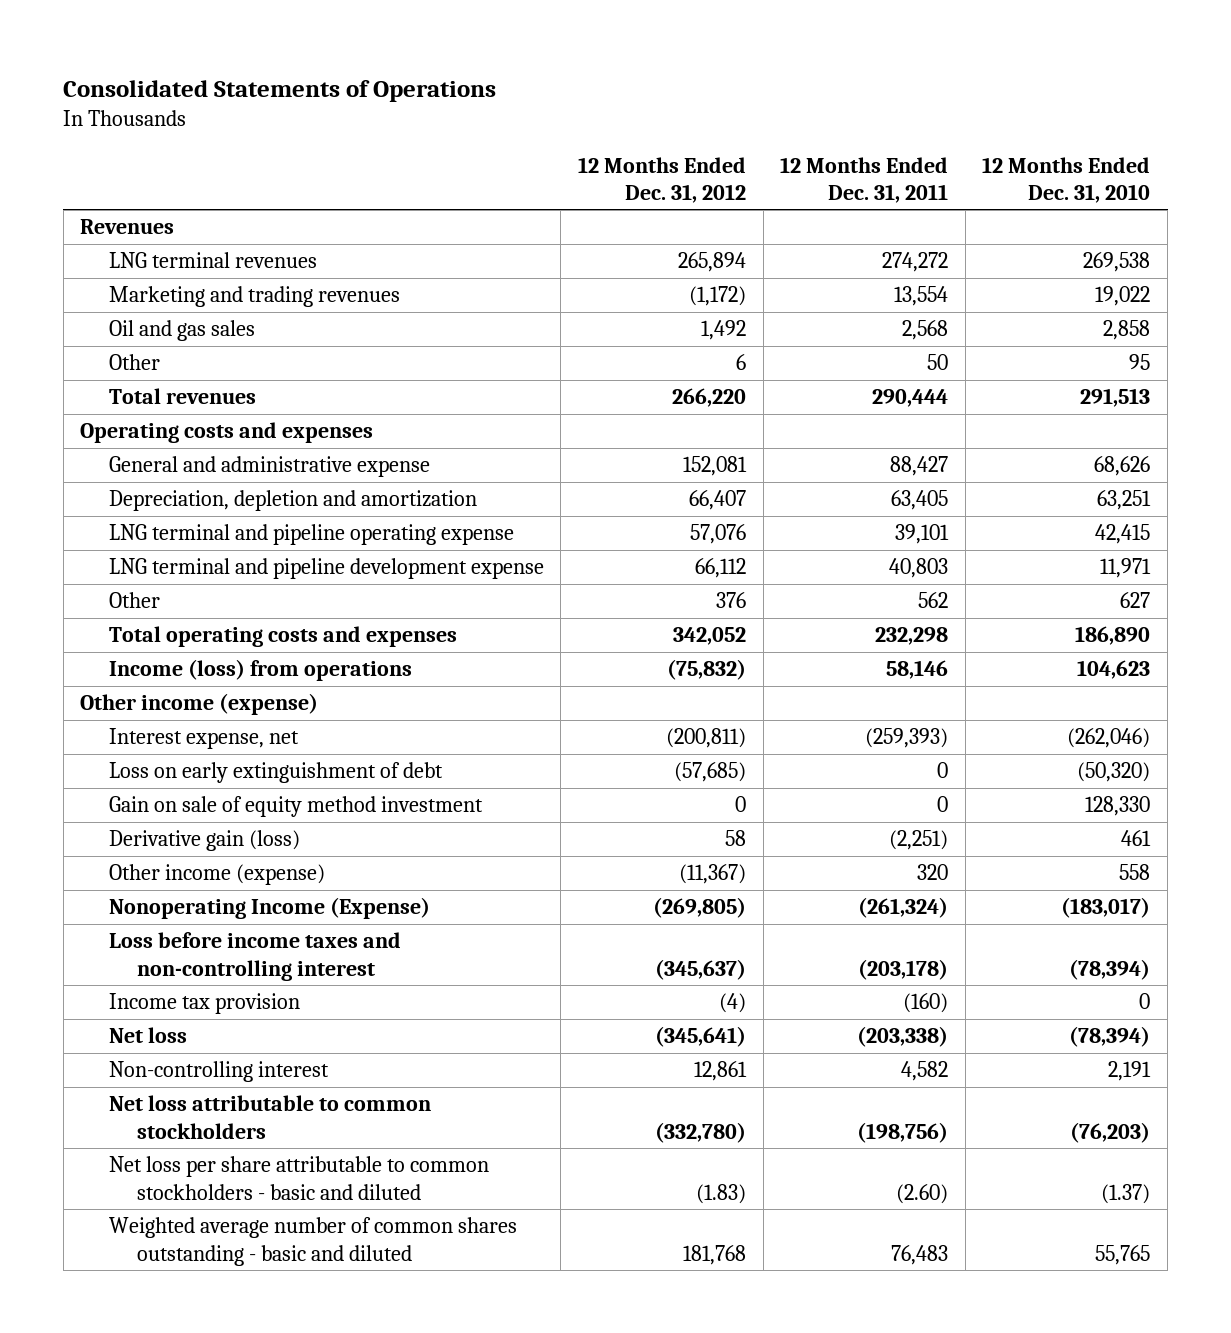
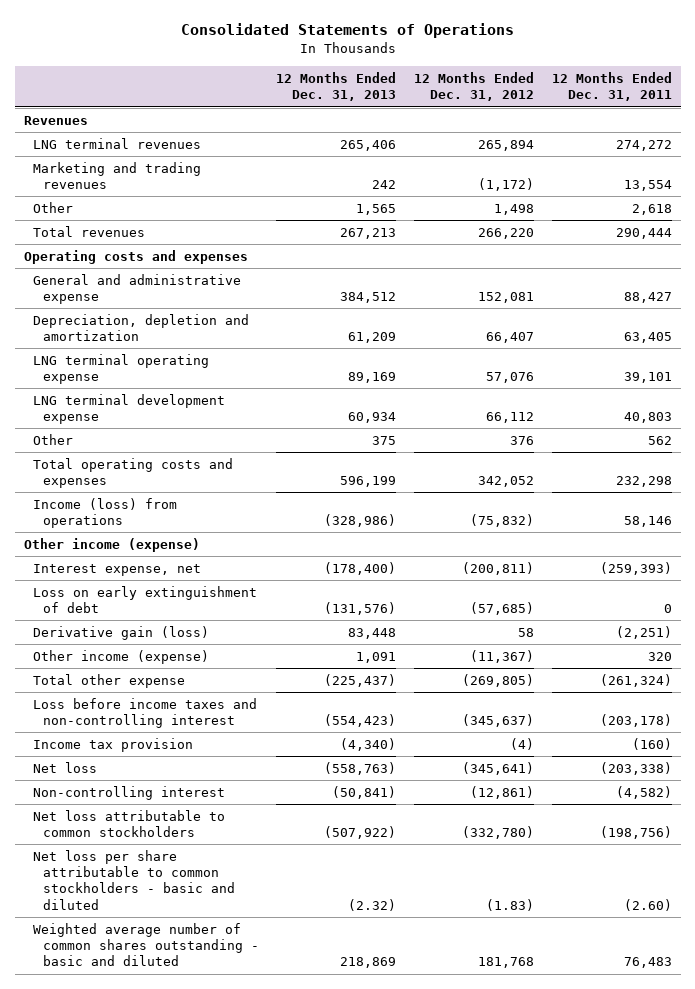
- | 12 Months Ended Dec. 31, 2012 | 12 Months Ended Dec. 31, 2011 | 12 Months Ended Dec. 31, 2010
+ | 12 Months Ended Dec. 31, 2013 | 12 Months Ended Dec. 31, 2012 | 12 Months Ended Dec. 31, 2011
- Oil and gas sales | 1,492 | 2,568 | 2,858
- Other | 6 | 50 | 95
+ Other | 1,565 | 1,498 | 2,618
- LNG terminal and pipeline operating expense | 57,076 | 39,101 | 42,415
- LNG terminal and pipeline development expense | 66,112 | 40,803 | 11,971
+ LNG terminal operating expense | 89,169 | 57,076 | 39,101
+ LNG terminal development expense | 60,934 | 66,112 | 40,803
- Gain on sale of equity method investment | 0 | 0 | 128,330
- Nonoperating Income (Expense) | (269,805) | (261,324) | (183,017)
+ Total other expense | (225,437) | (269,805) | (261,324)
- Non-controlling interest | 12,861 | 4,582 | 2,191
+ Non-controlling interest | (50,841) | (12,861) | (4,582)

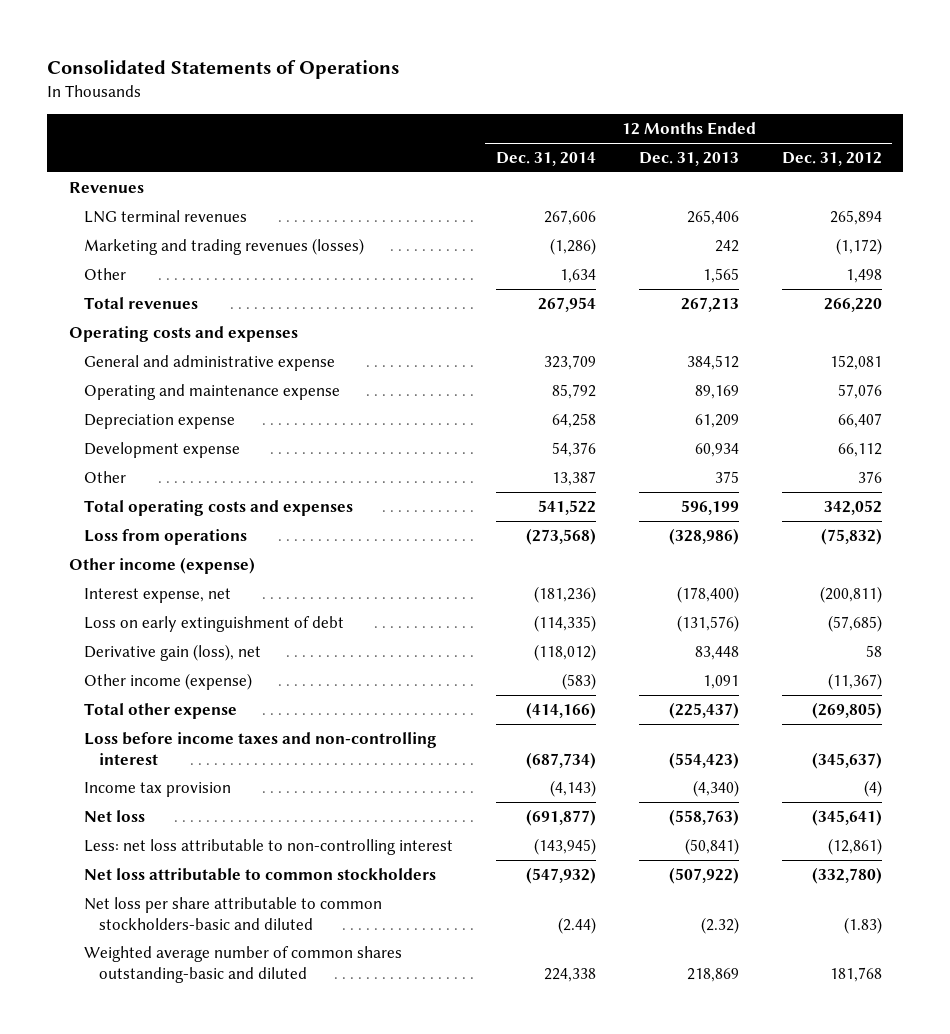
- | 12 Months Ended Dec. 31, 2013 | 12 Months Ended Dec. 31, 2012 | 12 Months Ended Dec. 31, 2011
+ | 12 Months Ended Dec. 31, 2014 | 12 Months Ended Dec. 31, 2013 | 12 Months Ended Dec. 31, 2012
- Marketing and trading revenues | 242 | (1,172) | 13,554
+ Marketing and trading revenues (losses) | (1,286) | 242 | (1,172)
- Depreciation, depletion and amortization | 61,209 | 66,407 | 63,405
- LNG terminal operating expense | 89,169 | 57,076 | 39,101
- LNG terminal development expense | 60,934 | 66,112 | 40,803
+ Operating and maintenance expense | 85,792 | 89,169 | 57,076
+ Depreciation expense | 64,258 | 61,209 | 66,407
+ Development expense | 54,376 | 60,934 | 66,112
- Income (loss) from operations | (328,986) | (75,832) | 58,146
+ Loss from operations | (273,568) | (328,986) | (75,832)
- Derivative gain (loss) | 83,448 | 58 | (2,251)
+ Derivative gain (loss), net | (118,012) | 83,448 | 58
- Non-controlling interest | (50,841) | (12,861) | (4,582)
+ Less: net loss attributable to non-controlling interest | (143,945) | (50,841) | (12,861)
- Net loss per share attributable to common stockholders - basic and diluted | (2.32) | (1.83) | (2.60)
- Weighted average number of common shares outstanding - basic and diluted | 218,869 | 181,768 | 76,483
+ Net loss per share attributable to common stockholders-basic and diluted | (2.44) | (2.32) | (1.83)
+ Weighted average number of common shares outstanding-basic and diluted | 224,338 | 218,869 | 181,768

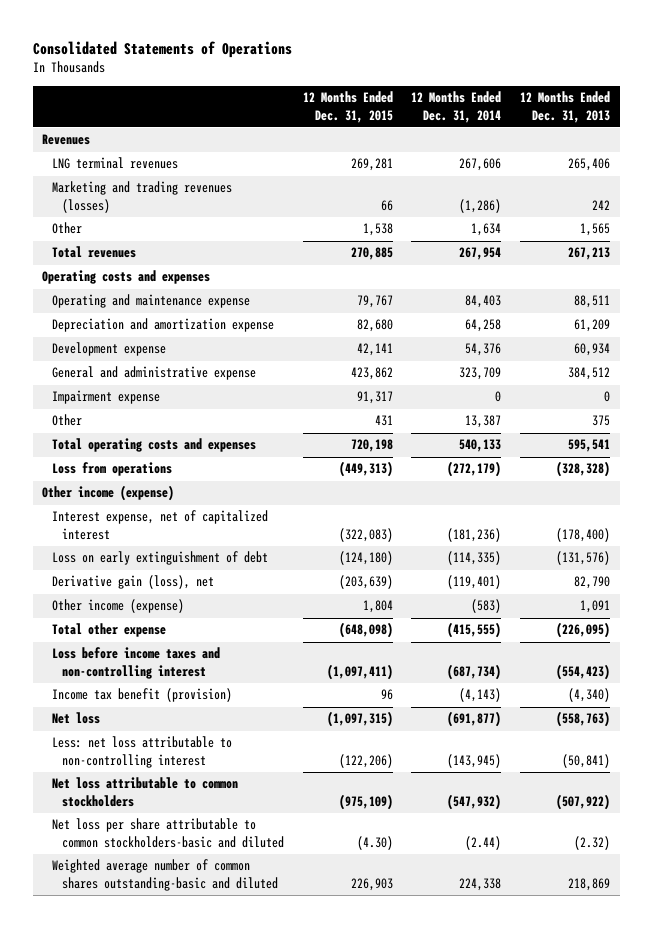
- | 12 Months Ended Dec. 31, 2014 | 12 Months Ended Dec. 31, 2013 | 12 Months Ended Dec. 31, 2012
+ | 12 Months Ended Dec. 31, 2015 | 12 Months Ended Dec. 31, 2014 | 12 Months Ended Dec. 31, 2013
- Operating and maintenance expense | 85,792 | 89,169 | 57,076
- Depreciation expense | 64,258 | 61,209 | 66,407
+ Operating and maintenance expense | 79,767 | 84,403 | 88,511
+ Depreciation and amortization expense | 82,680 | 64,258 | 61,209
moved down: General and administrative expense | 423,862 | 323,709 | 384,512
+ Impairment expense | 91,317 | 0 | 0
- Total operating costs and expenses | 541,522 | 596,199 | 342,052
- Loss from operations | (273,568) | (328,986) | (75,832)
+ Total operating costs and expenses | 720,198 | 540,133 | 595,541
+ Loss from operations | (449,313) | (272,179) | (328,328)
- Interest expense, net | (181,236) | (178,400) | (200,811)
+ Interest expense, net of capitalized interest | (322,083) | (181,236) | (178,400)
- Derivative gain (loss), net | (118,012) | 83,448 | 58
+ Derivative gain (loss), net | (203,639) | (119,401) | 82,790
- Total other expense | (414,166) | (225,437) | (269,805)
+ Total other expense | (648,098) | (415,555) | (226,095)
- Income tax provision | (4,143) | (4,340) | (4)
+ Income tax benefit (provision) | 96 | (4,143) | (4,340)

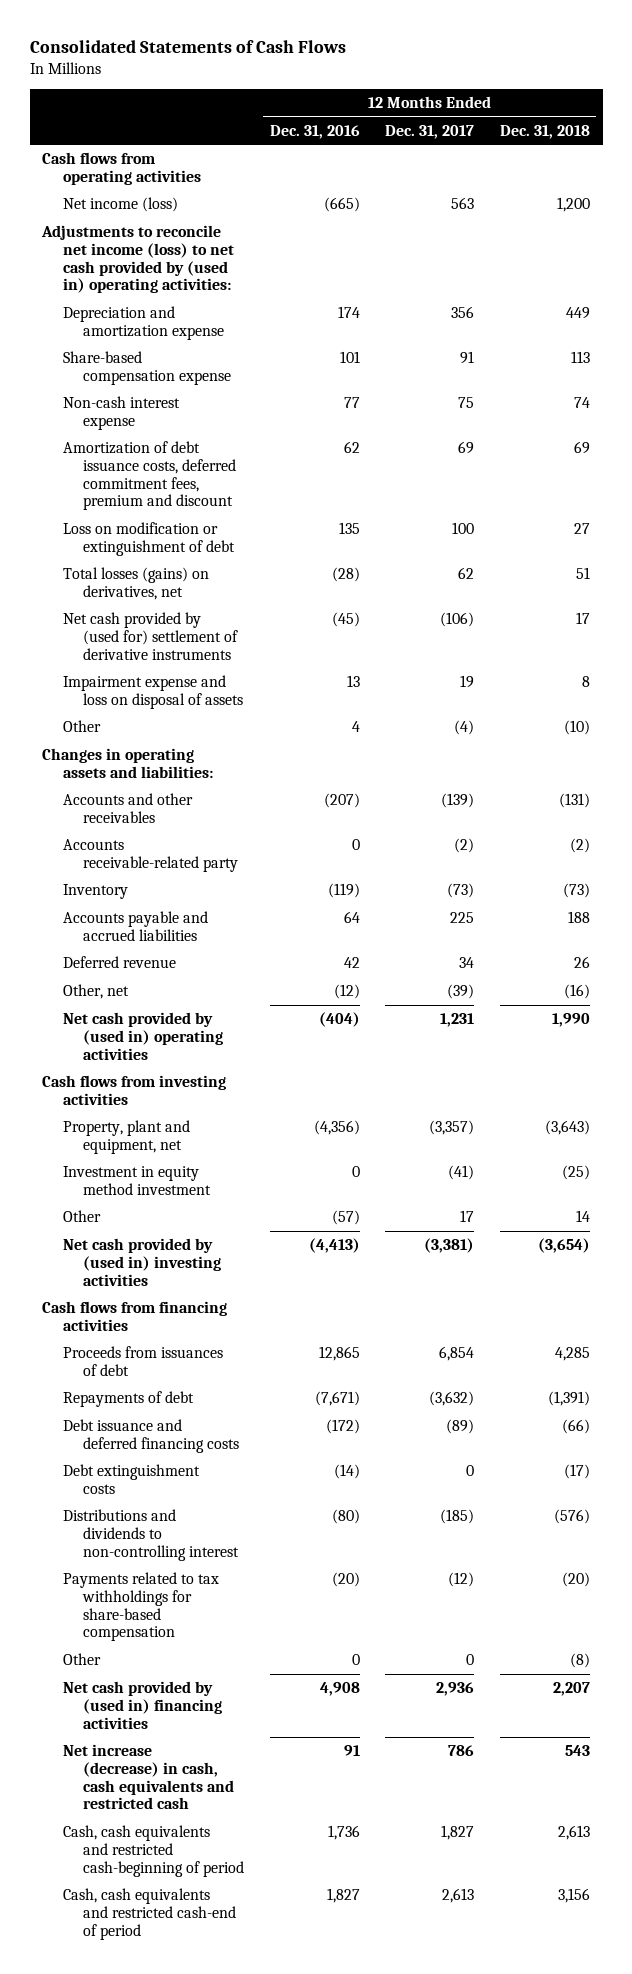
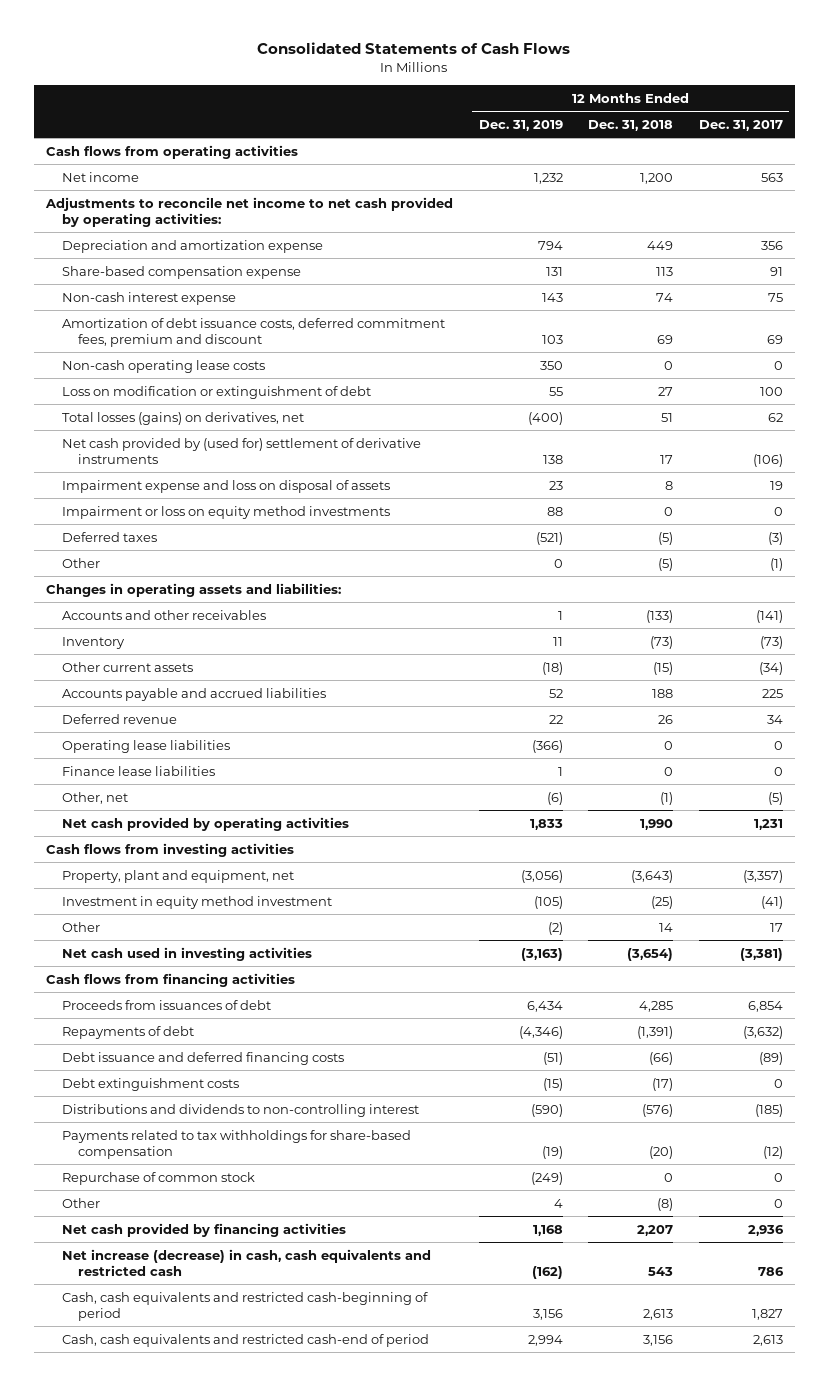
- | 12 Months Ended Dec. 31, 2016 | 12 Months Ended Dec. 31, 2017 | 12 Months Ended Dec. 31, 2018
+ | 12 Months Ended Dec. 31, 2019 | 12 Months Ended Dec. 31, 2018 | 12 Months Ended Dec. 31, 2017
- Net income (loss) | (665) | 563 | 1,200
- Adjustments to reconcile net income (loss) to net cash provided by (used in) operating activities:
+ Net income | 1,232 | 1,200 | 563
+ Adjustments to reconcile net income to net cash provided by operating activities:
+ Non-cash operating lease costs | 350 | 0 | 0
- Other | 4 | (4) | (10)
+ Impairment or loss on equity method investments | 88 | 0 | 0
+ Deferred taxes | (521) | (5) | (3)
+ Other | 0 | (5) | (1)
- Accounts and other receivables | (207) | (139) | (131)
- Accounts receivable-related party | 0 | (2) | (2)
+ Accounts and other receivables | 1 | (133) | (141)
+ Other current assets | (18) | (15) | (34)
- Other, net | (12) | (39) | (16)
- Net cash provided by (used in) operating activities | (404) | 1,231 | 1,990
+ Operating lease liabilities | (366) | 0 | 0
+ Finance lease liabilities | 1 | 0 | 0
+ Other, net | (6) | (1) | (5)
+ Net cash provided by operating activities | 1,833 | 1,990 | 1,231
- Net cash provided by (used in) investing activities | (4,413) | (3,381) | (3,654)
+ Net cash used in investing activities | (3,163) | (3,654) | (3,381)
+ Repurchase of common stock | (249) | 0 | 0
- Net cash provided by (used in) financing activities | 4,908 | 2,936 | 2,207
+ Net cash provided by financing activities | 1,168 | 2,207 | 2,936

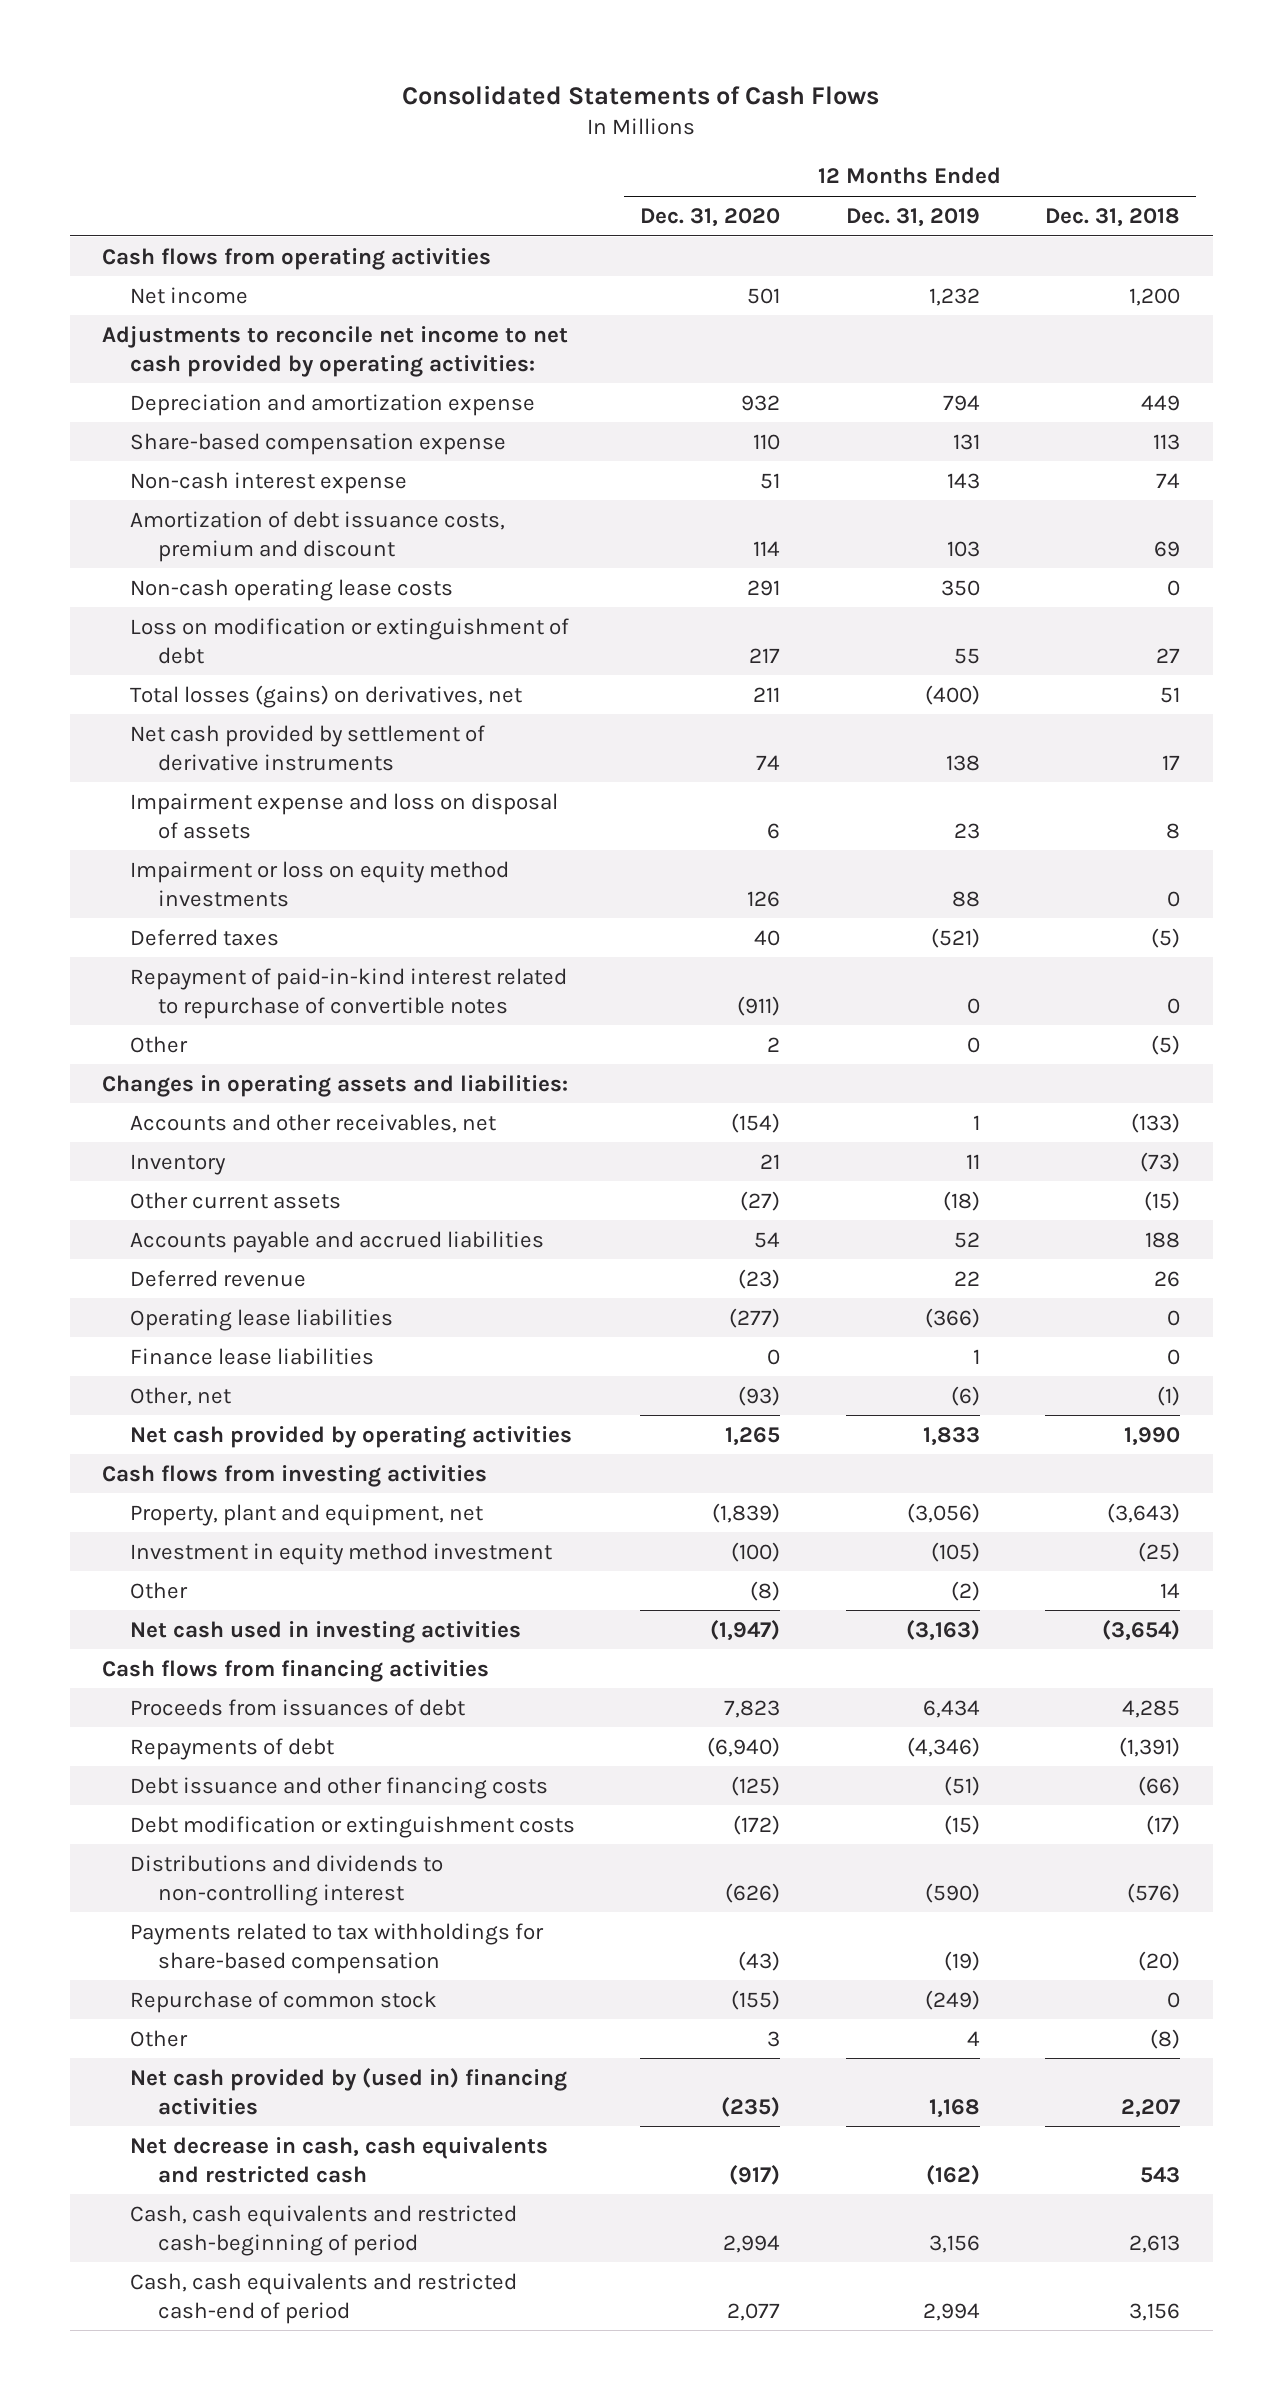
- | 12 Months Ended Dec. 31, 2019 | 12 Months Ended Dec. 31, 2018 | 12 Months Ended Dec. 31, 2017
+ | 12 Months Ended Dec. 31, 2020 | 12 Months Ended Dec. 31, 2019 | 12 Months Ended Dec. 31, 2018
- Amortization of debt issuance costs, deferred commitment fees, premium and discount | 103 | 69 | 69
+ Amortization of debt issuance costs, premium and discount | 114 | 103 | 69
- Net cash provided by (used for) settlement of derivative instruments | 138 | 17 | (106)
+ Net cash provided by settlement of derivative instruments | 74 | 138 | 17
+ Repayment of paid-in-kind interest related to repurchase of convertible notes | (911) | 0 | 0
- Accounts and other receivables | 1 | (133) | (141)
+ Accounts and other receivables, net | (154) | 1 | (133)
- Debt issuance and deferred financing costs | (51) | (66) | (89)
- Debt extinguishment costs | (15) | (17) | 0
+ Debt issuance and other financing costs | (125) | (51) | (66)
+ Debt modification or extinguishment costs | (172) | (15) | (17)
- Net cash provided by financing activities | 1,168 | 2,207 | 2,936
- Net increase (decrease) in cash, cash equivalents and restricted cash | (162) | 543 | 786
+ Net cash provided by (used in) financing activities | (235) | 1,168 | 2,207
+ Net decrease in cash, cash equivalents and restricted cash | (917) | (162) | 543

